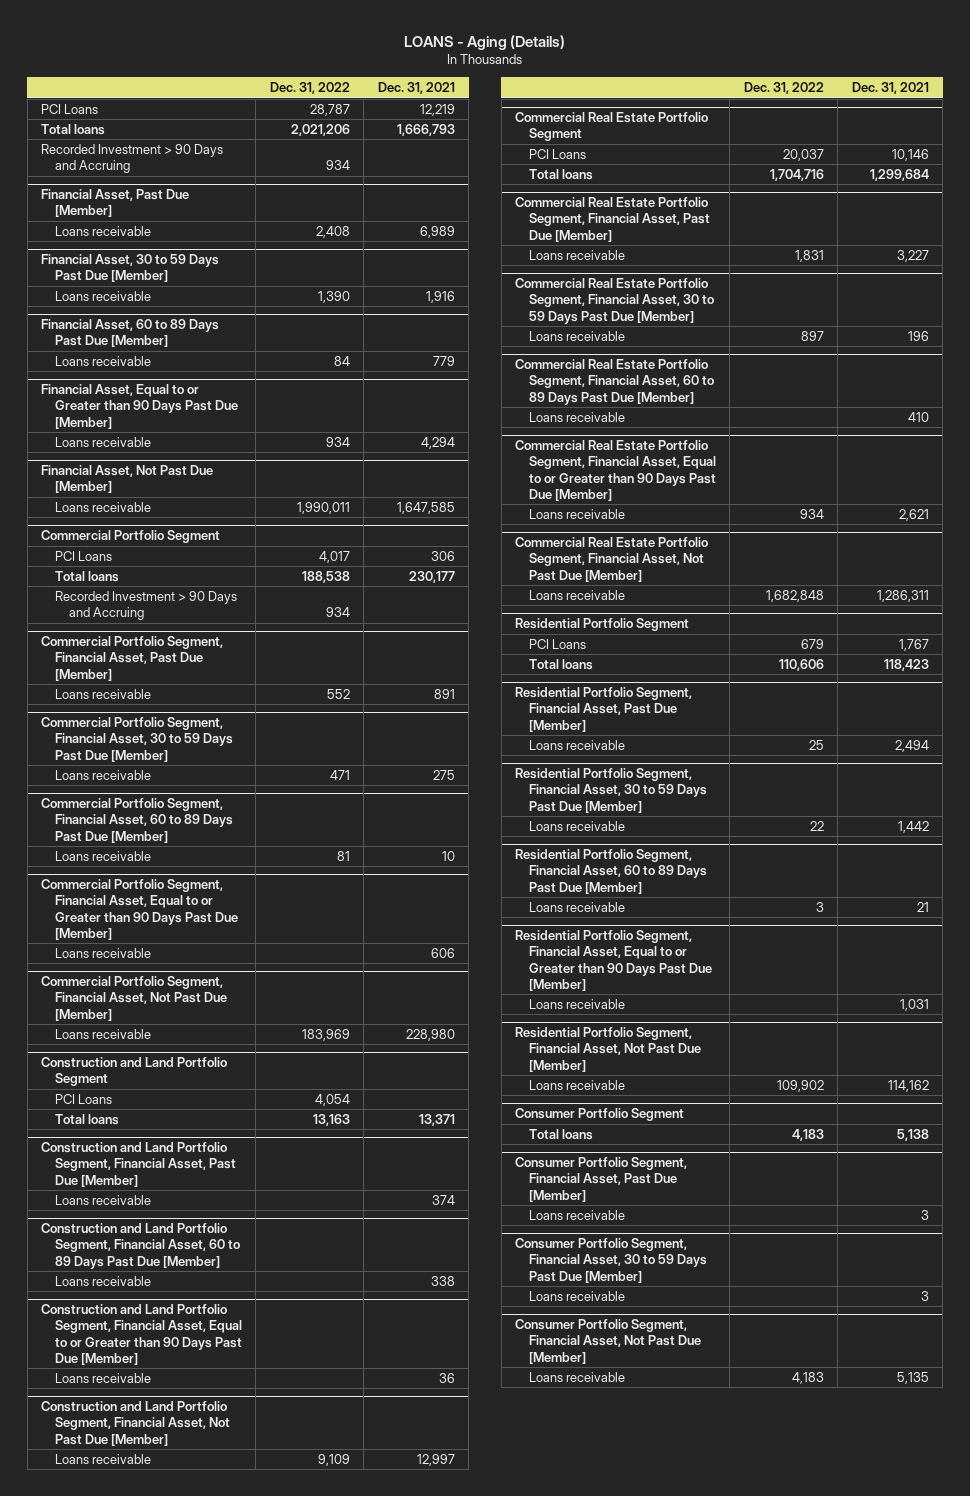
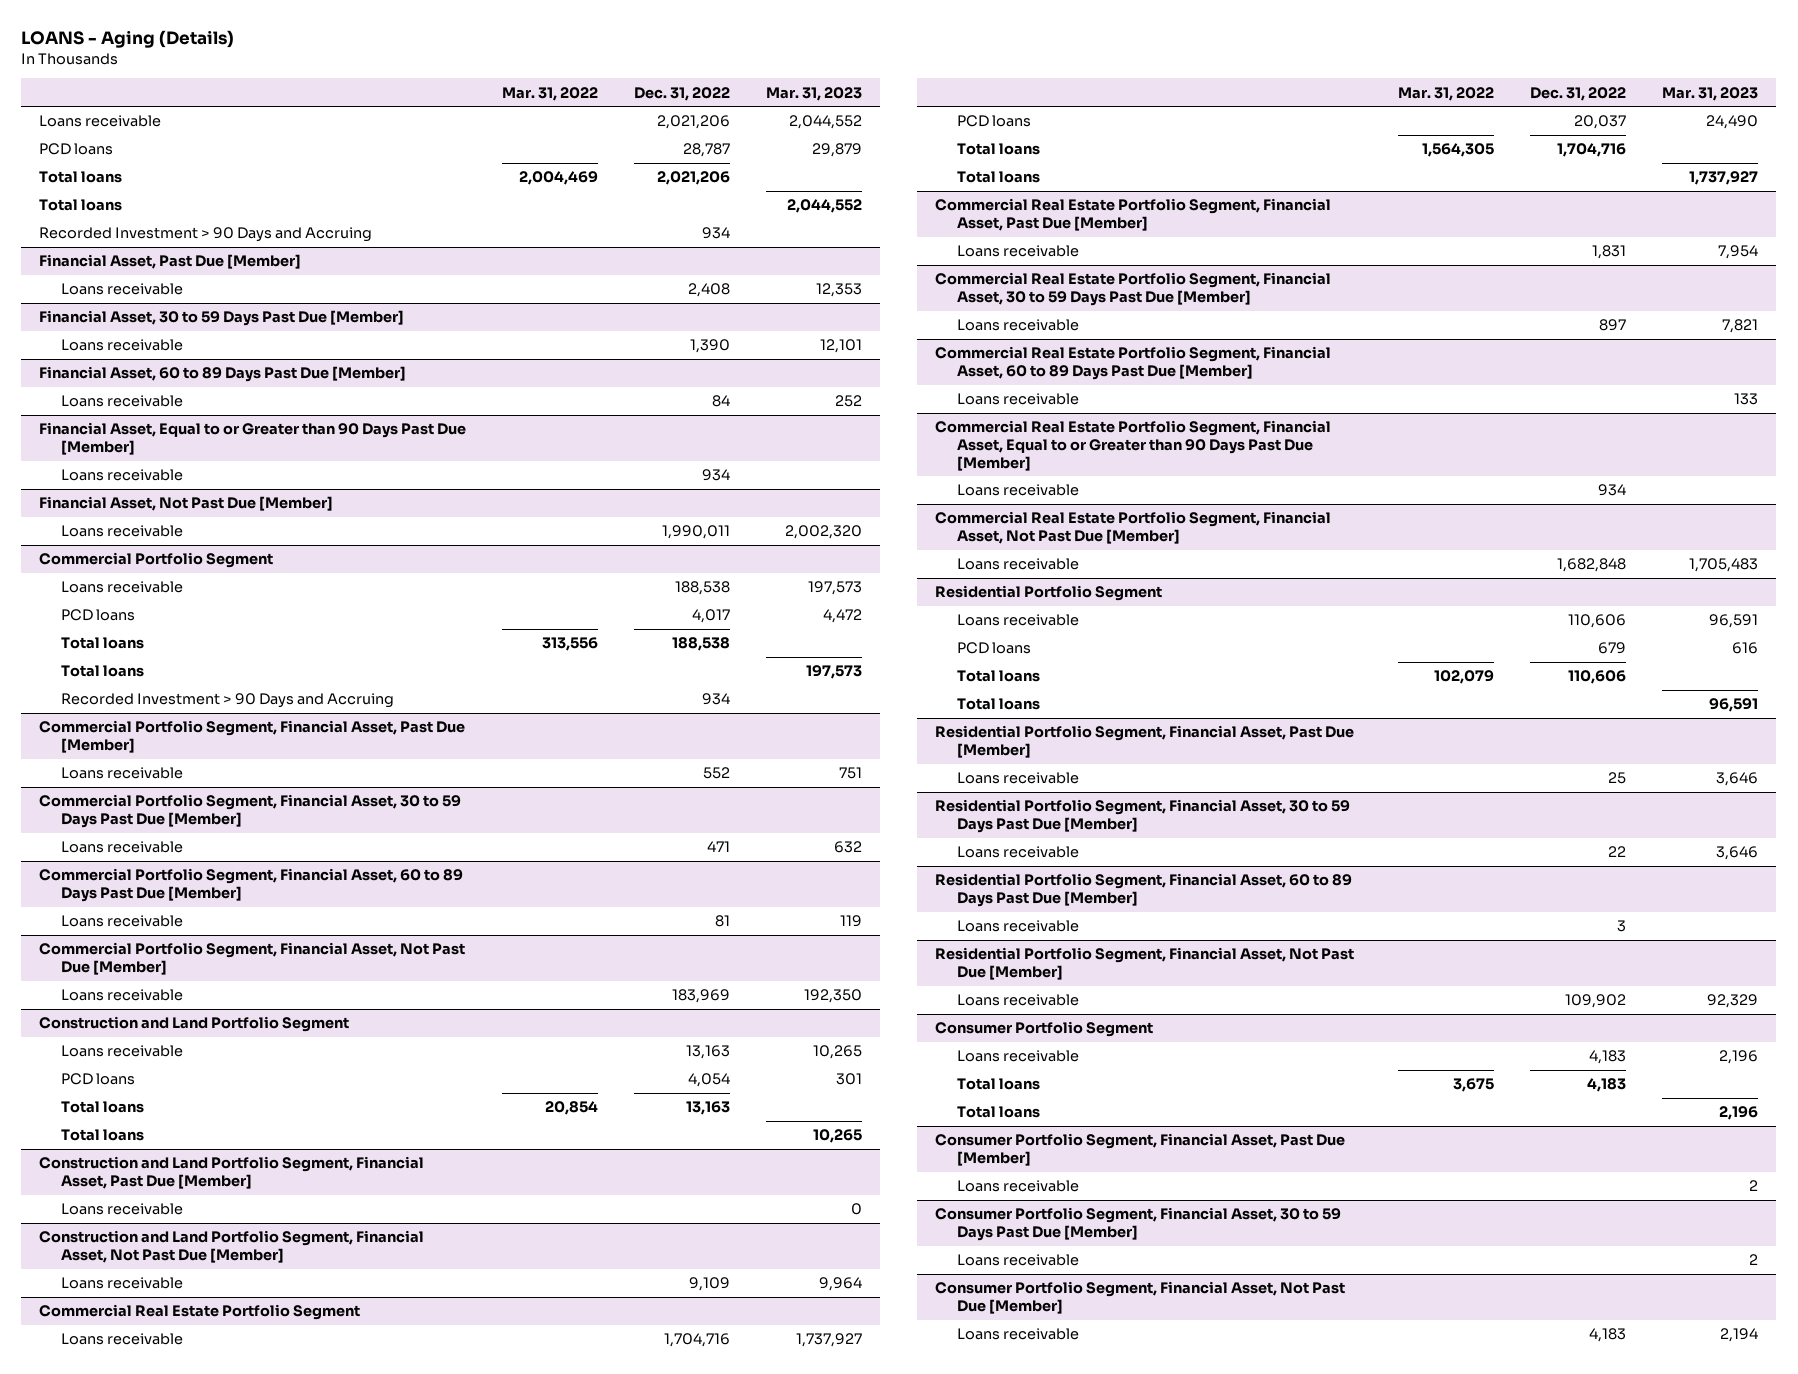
- | Dec. 31, 2022 | Dec. 31, 2021
+ | Mar. 31, 2022 | Dec. 31, 2022 | Mar. 31, 2023
- PCI Loans | 28,787 | 12,219
+ Loans receivable | | 2,021,206 | 2,044,552
+ PCD loans | | 28,787 | 29,879
+ Total loans | | | 2,044,552
@ Commercial Portfolio Segment
- PCI Loans | 4,017 | 306
+ Loans receivable | | 188,538 | 197,573
+ PCD loans | | 4,017 | 4,472
+ Total loans | | | 197,573
- Commercial Portfolio Segment, Financial Asset, Equal to or Greater than 90 Days Past Due [Member]
- Loans receivable | | 606
@ Construction and Land Portfolio Segment
- PCI Loans | 4,054 |
+ Loans receivable | | 13,163 | 10,265
+ PCD loans | | 4,054 | 301
+ Total loans | | | 10,265
- Construction and Land Portfolio Segment, Financial Asset, 60 to 89 Days Past Due [Member]
- Loans receivable | | 338
- Construction and Land Portfolio Segment, Financial Asset, Equal to or Greater than 90 Days Past Due [Member]
- Loans receivable | | 36
@ Commercial Real Estate Portfolio Segment
- PCI Loans | 20,037 | 10,146
+ Loans receivable | | 1,704,716 | 1,737,927
+ PCD loans | | 20,037 | 24,490
+ Total loans | | | 1,737,927
@ Residential Portfolio Segment
- PCI Loans | 679 | 1,767
+ Loans receivable | | 110,606 | 96,591
+ PCD loans | | 679 | 616
+ Total loans | | | 96,591
- Residential Portfolio Segment, Financial Asset, Equal to or Greater than 90 Days Past Due [Member]
- Loans receivable | | 1,031
@ Consumer Portfolio Segment
+ Loans receivable | | 4,183 | 2,196
+ Total loans | | | 2,196

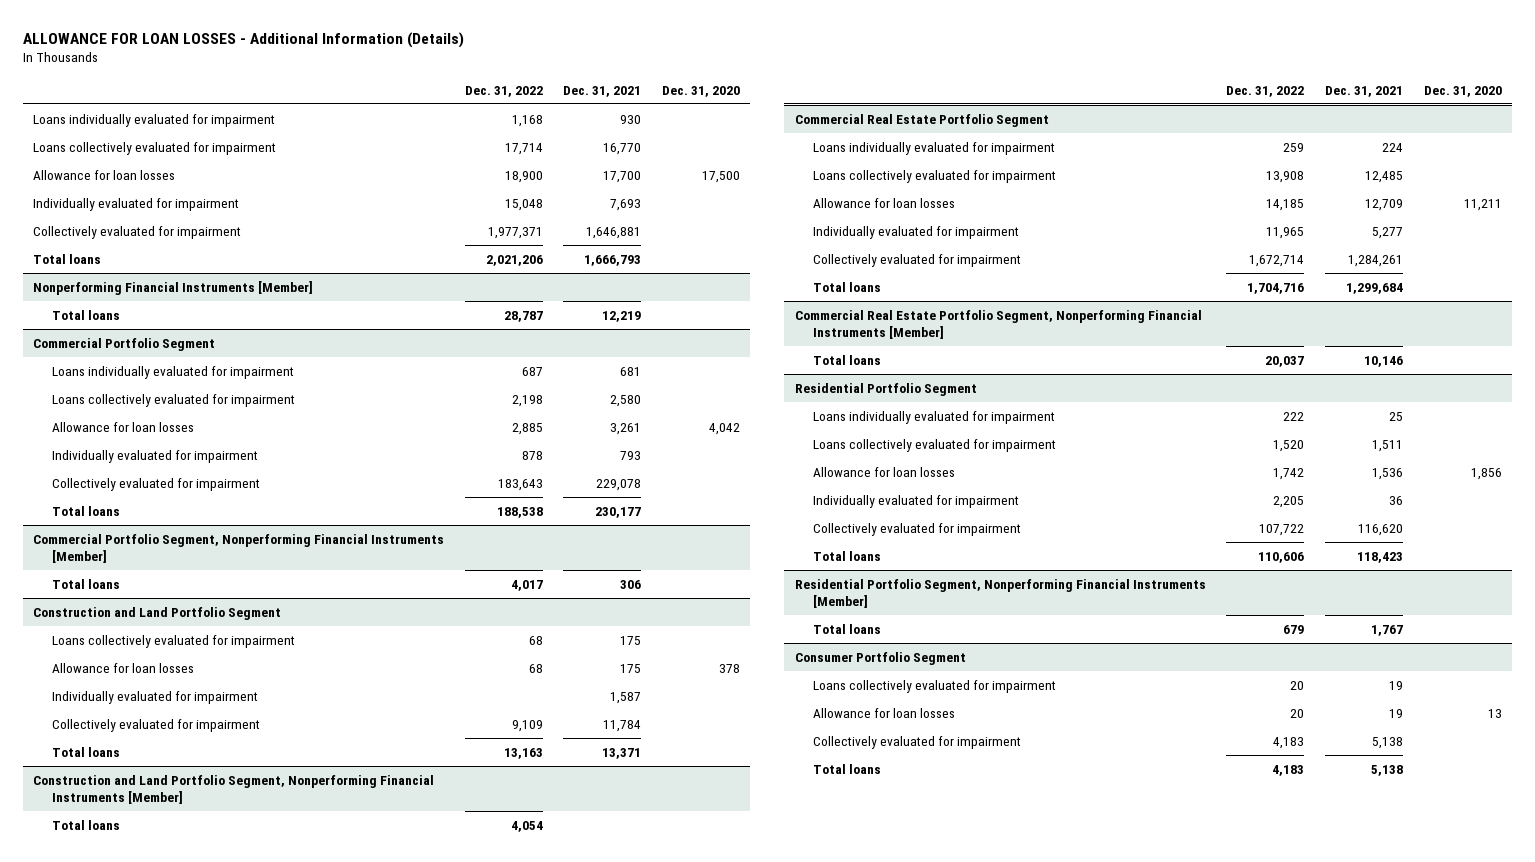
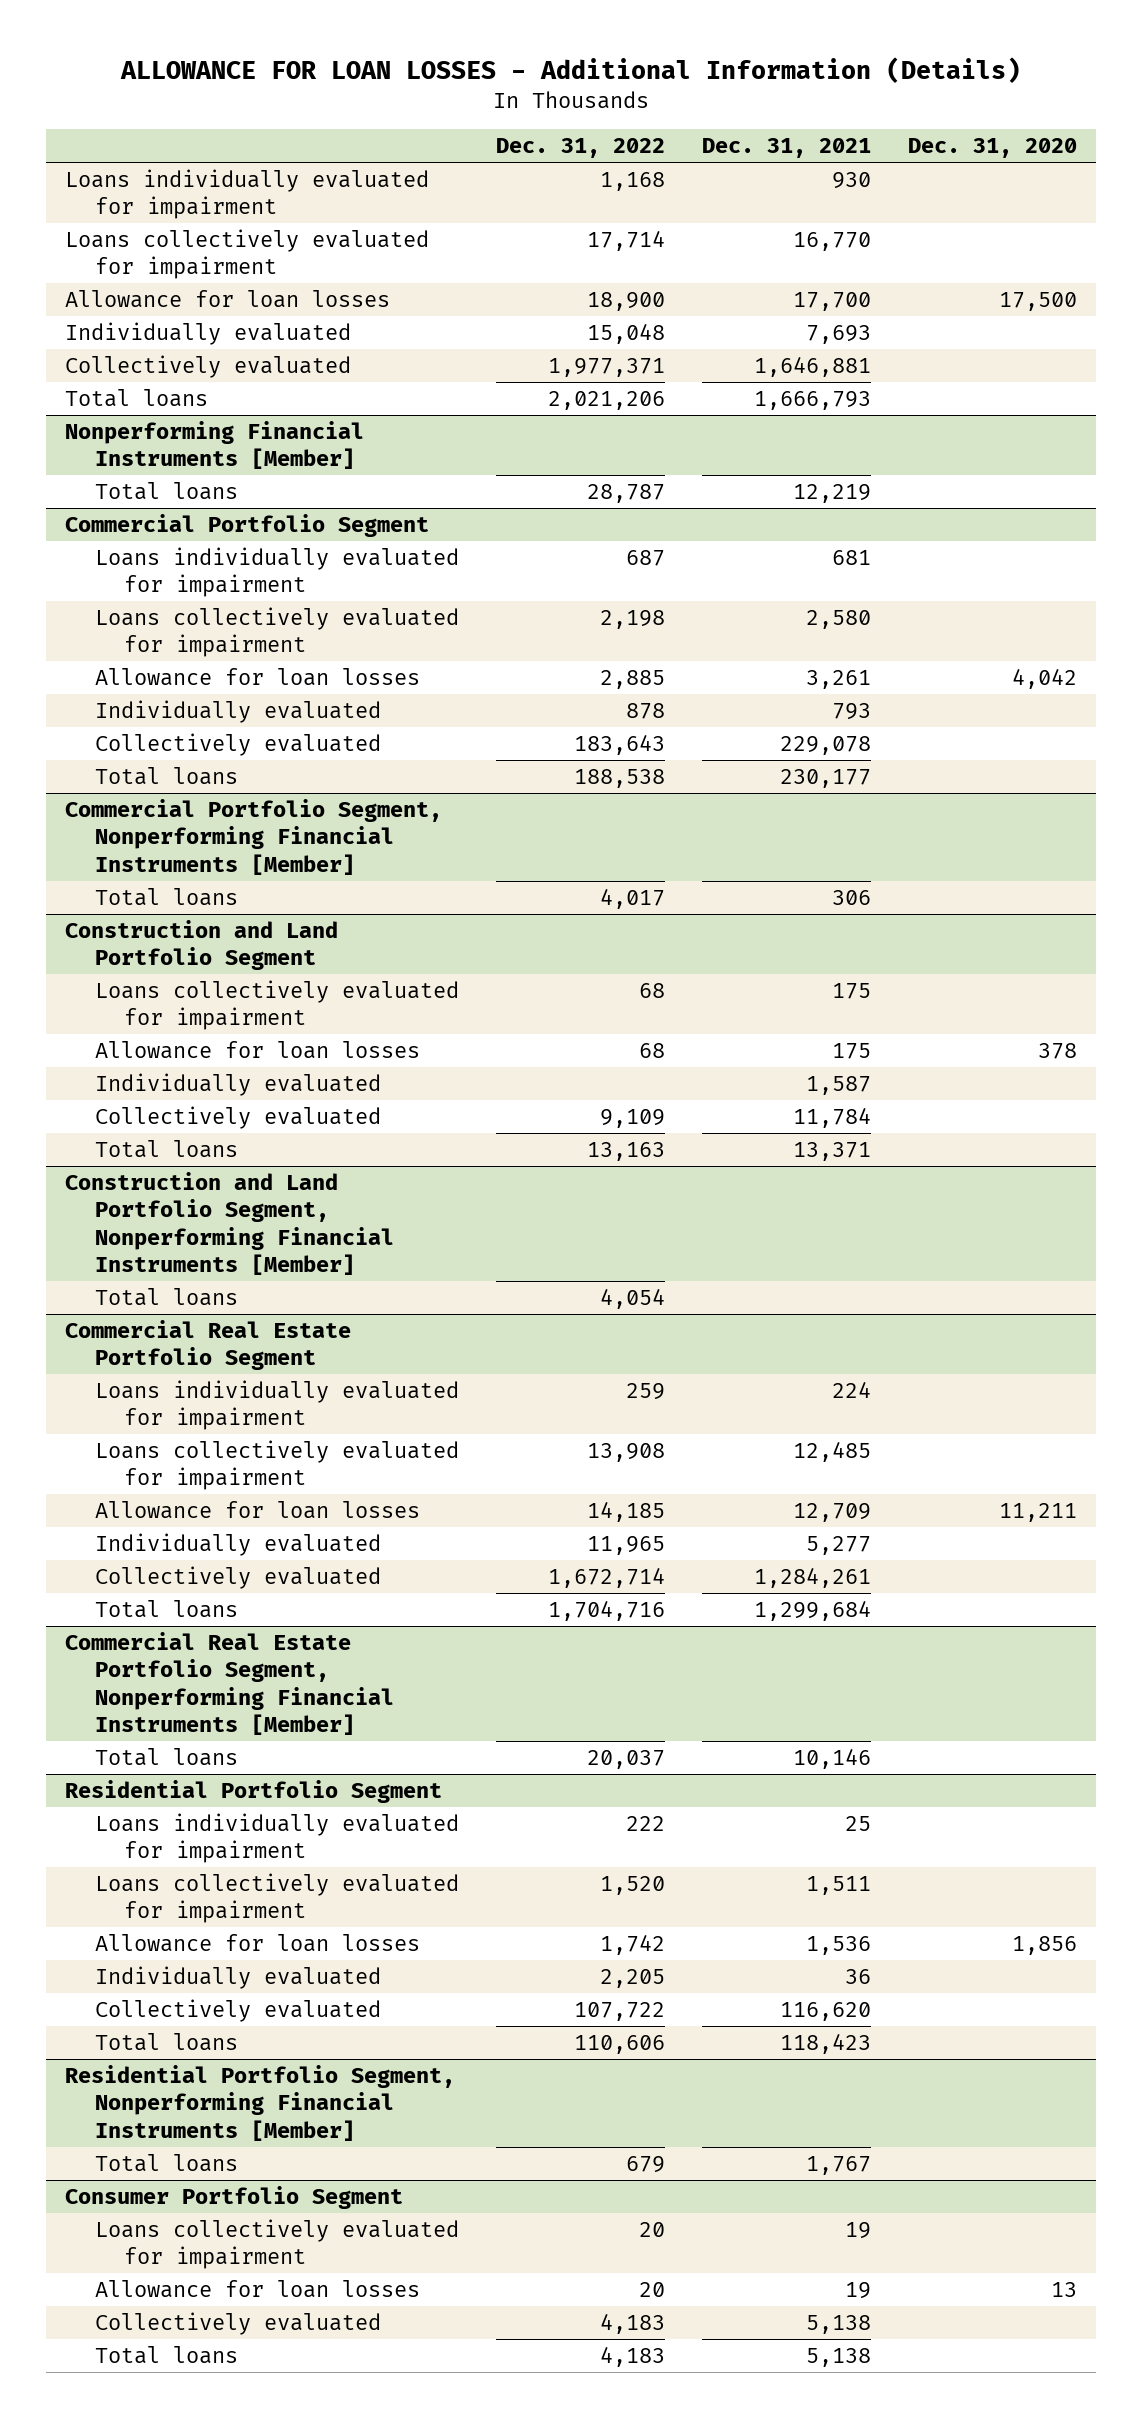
- Individually evaluated for impairment | 15,048 | 7,693 |
- Collectively evaluated for impairment | 1,977,371 | 1,646,881 |
+ Individually evaluated | 15,048 | 7,693 |
+ Collectively evaluated | 1,977,371 | 1,646,881 |
@ Commercial Portfolio Segment
- Individually evaluated for impairment | 878 | 793 |
- Collectively evaluated for impairment | 183,643 | 229,078 |
+ Individually evaluated | 878 | 793 |
+ Collectively evaluated | 183,643 | 229,078 |
@ Construction and Land Portfolio Segment
- Individually evaluated for impairment | | 1,587 |
- Collectively evaluated for impairment | 9,109 | 11,784 |
+ Individually evaluated | | 1,587 |
+ Collectively evaluated | 9,109 | 11,784 |
@ Commercial Real Estate Portfolio Segment
- Individually evaluated for impairment | 11,965 | 5,277 |
- Collectively evaluated for impairment | 1,672,714 | 1,284,261 |
+ Individually evaluated | 11,965 | 5,277 |
+ Collectively evaluated | 1,672,714 | 1,284,261 |
@ Residential Portfolio Segment
- Individually evaluated for impairment | 2,205 | 36 |
- Collectively evaluated for impairment | 107,722 | 116,620 |
+ Individually evaluated | 2,205 | 36 |
+ Collectively evaluated | 107,722 | 116,620 |
@ Consumer Portfolio Segment
- Collectively evaluated for impairment | 4,183 | 5,138 |
+ Collectively evaluated | 4,183 | 5,138 |

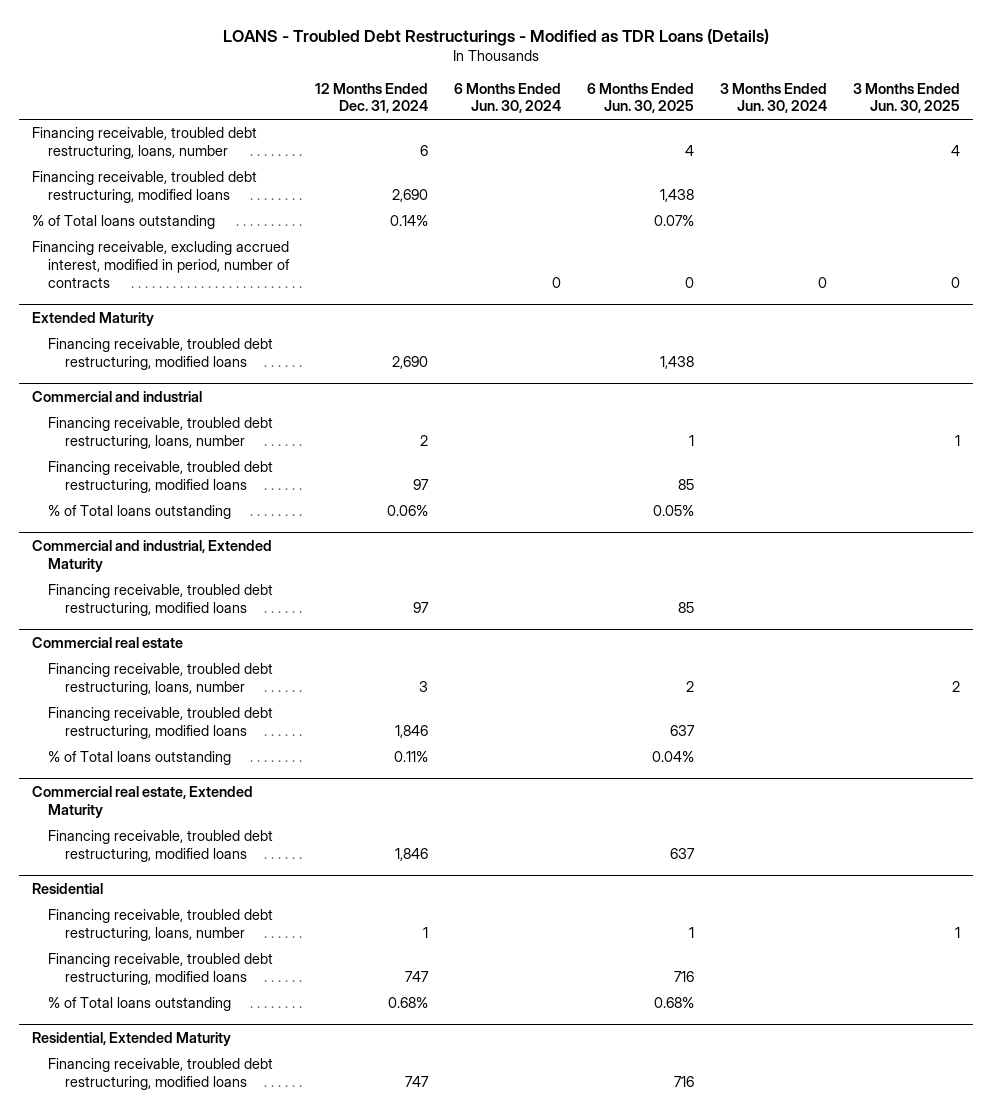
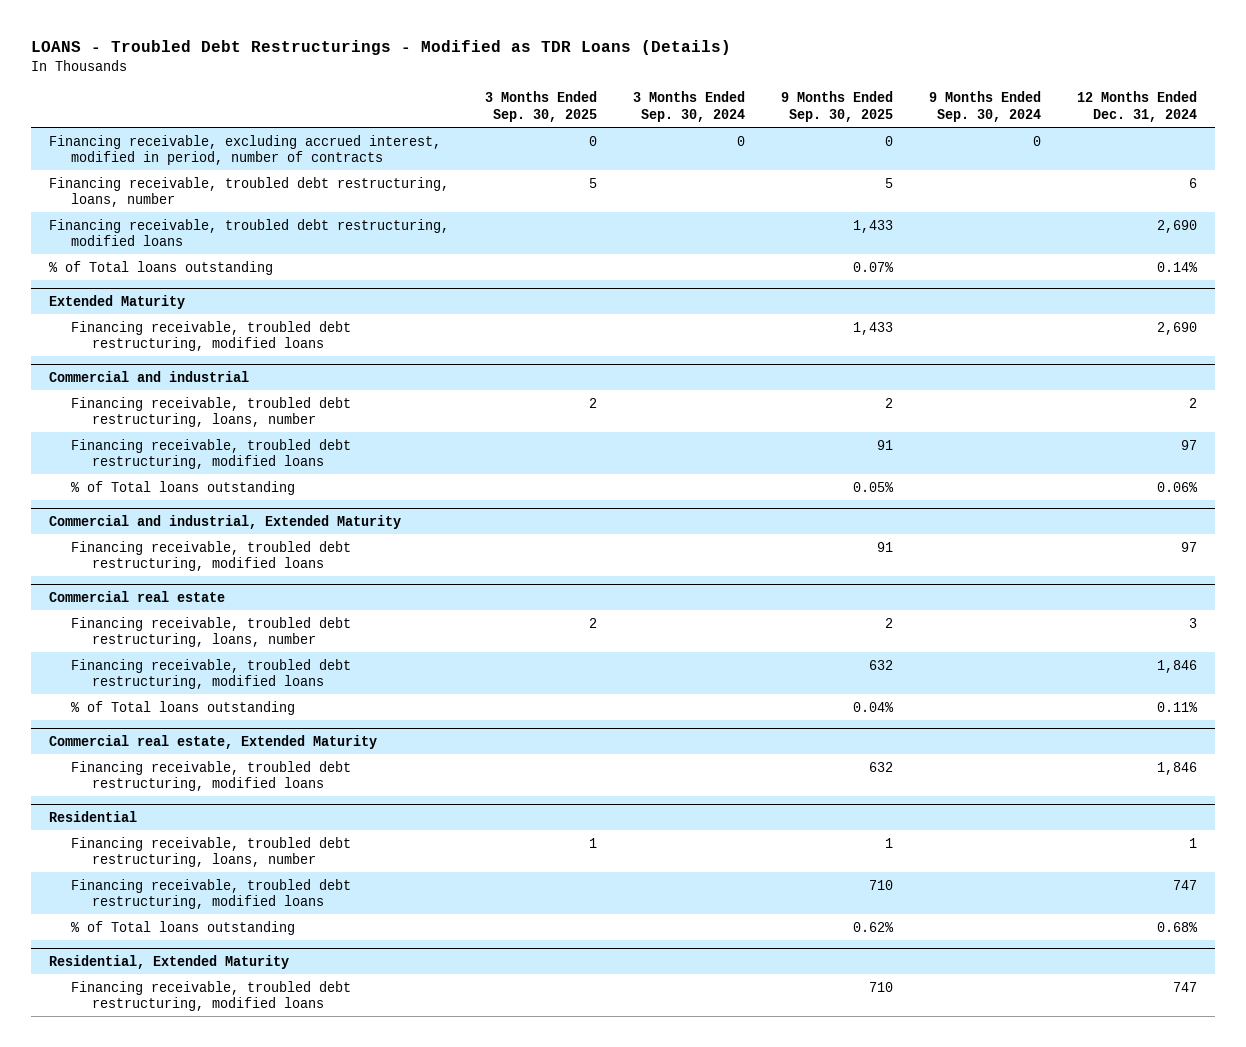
- | 12 Months Ended Dec. 31, 2024 | 6 Months Ended Jun. 30, 2024 | 6 Months Ended Jun. 30, 2025 | 3 Months Ended Jun. 30, 2024 | 3 Months Ended Jun. 30, 2025
+ | 3 Months Ended Sep. 30, 2025 | 3 Months Ended Sep. 30, 2024 | 9 Months Ended Sep. 30, 2025 | 9 Months Ended Sep. 30, 2024 | 12 Months Ended Dec. 31, 2024
moved up: Financing receivable, excluding accrued interest, modified in period, number of contracts | 0 | 0 | 0 | 0 |

